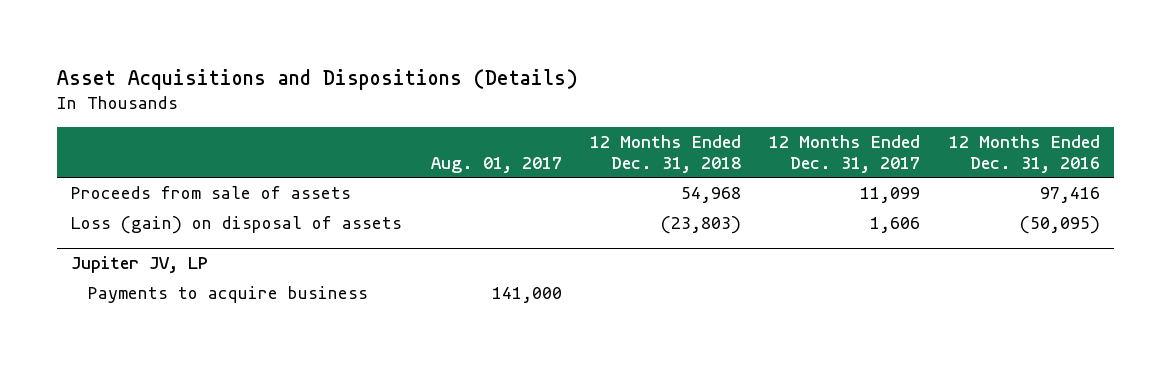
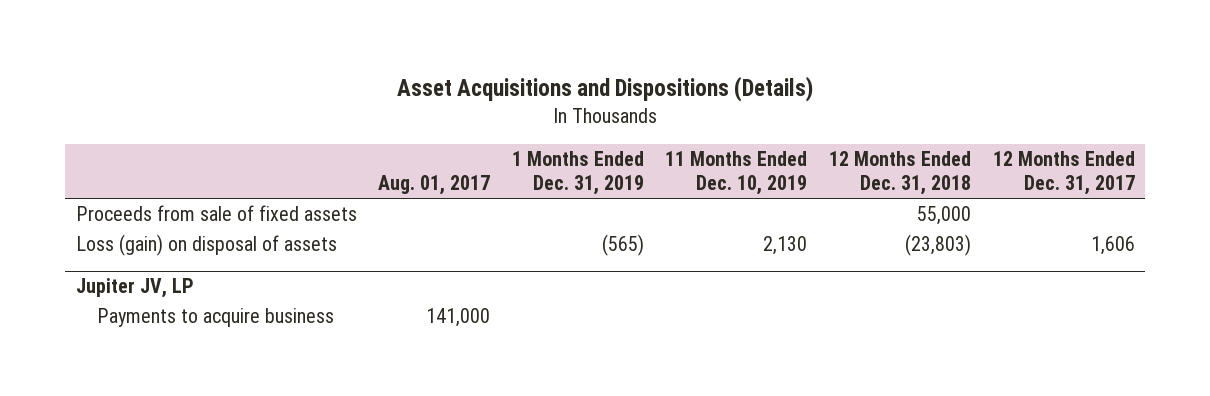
- | Aug. 01, 2017 | 12 Months Ended Dec. 31, 2018 | 12 Months Ended Dec. 31, 2017 | 12 Months Ended Dec. 31, 2016
+ | Aug. 01, 2017 | 1 Months Ended Dec. 31, 2019 | 11 Months Ended Dec. 10, 2019 | 12 Months Ended Dec. 31, 2018 | 12 Months Ended Dec. 31, 2017
- Proceeds from sale of assets | | 54,968 | 11,099 | 97,416
+ Proceeds from sale of fixed assets | | | | 55,000 |

